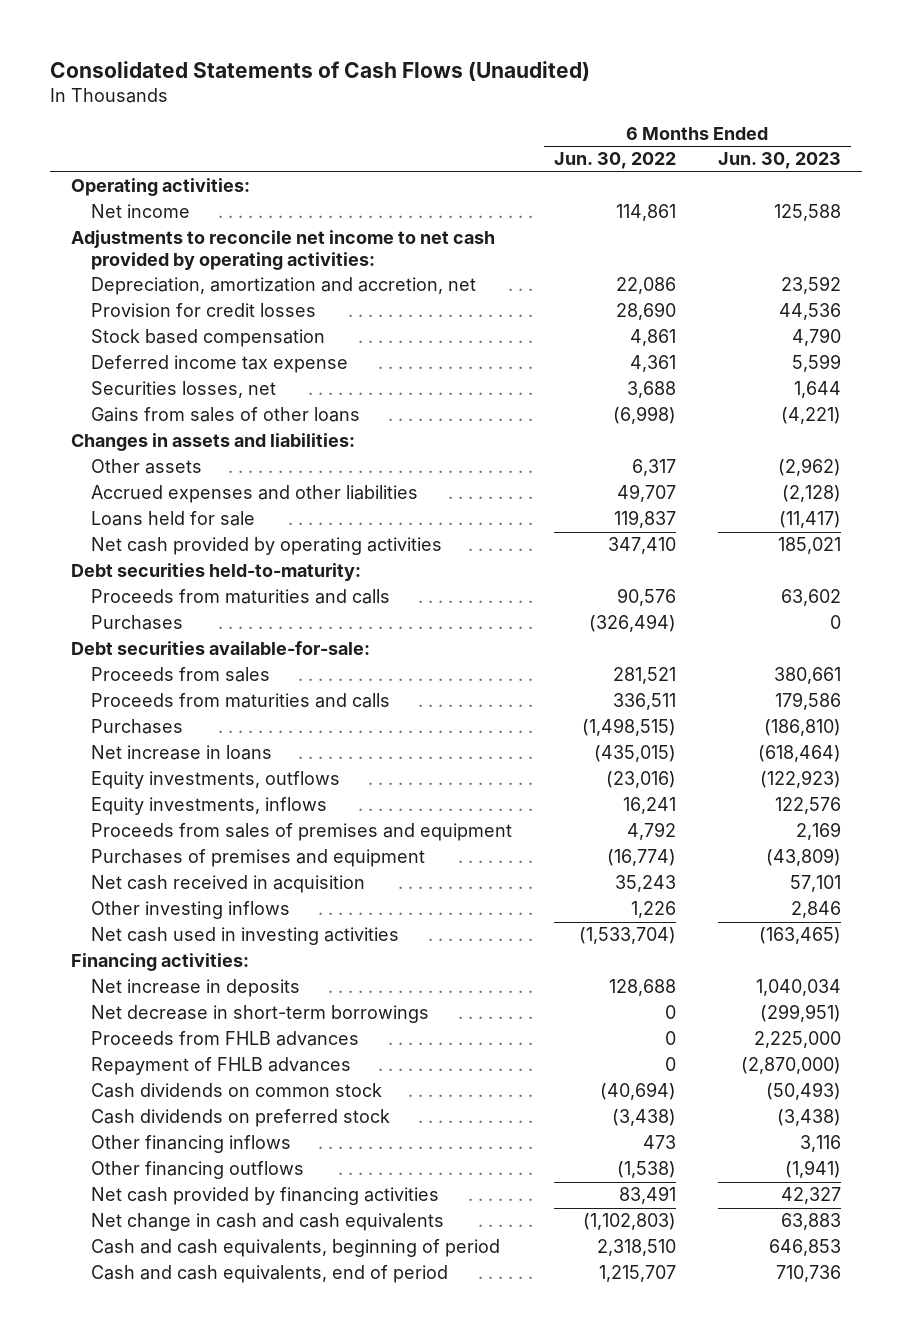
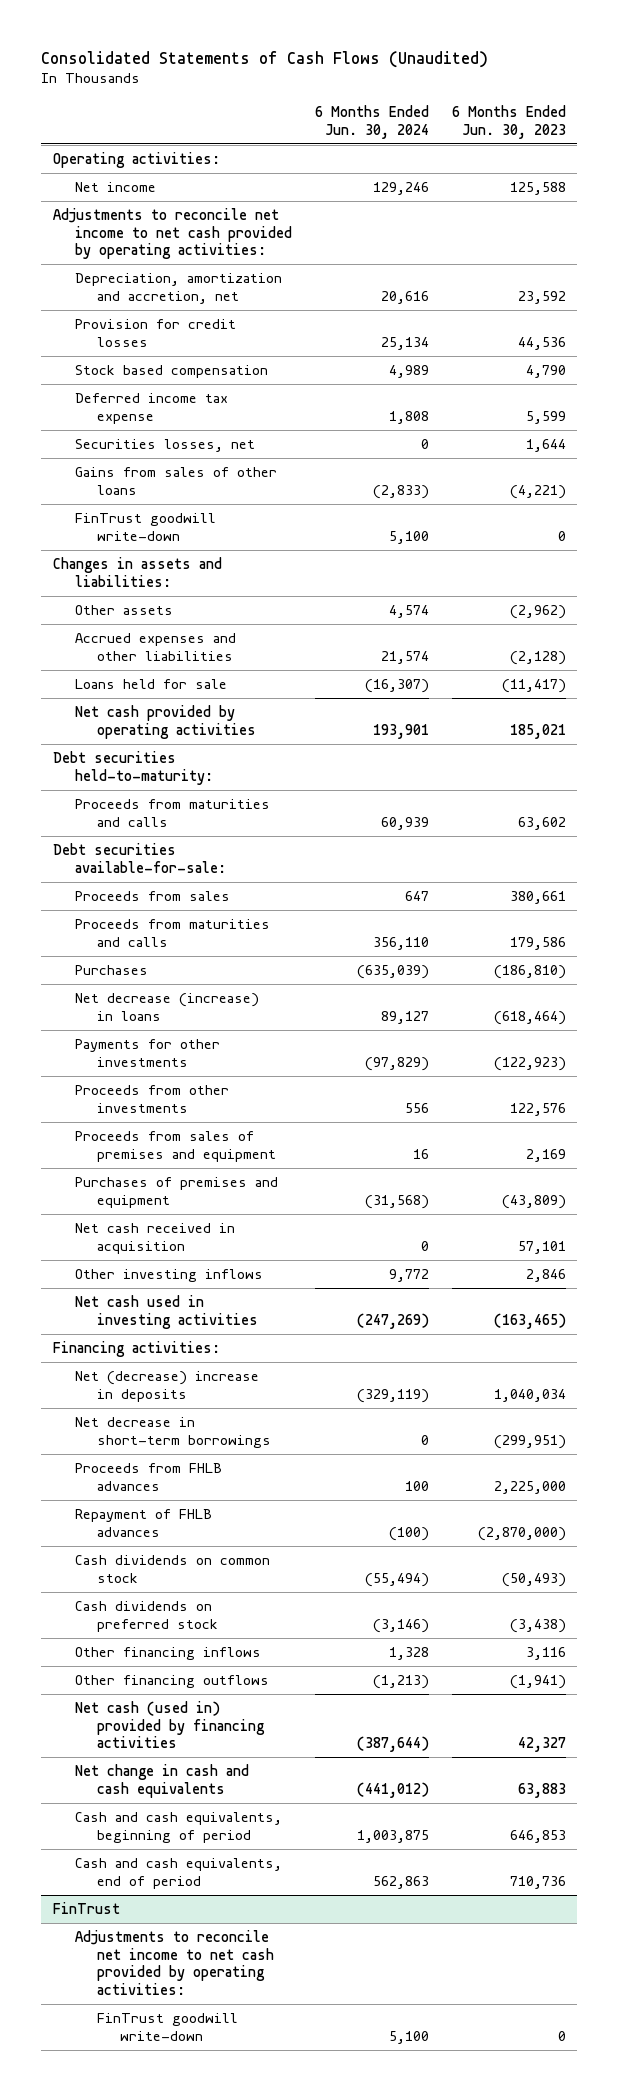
- | 6 Months Ended Jun. 30, 2022 | 6 Months Ended Jun. 30, 2023
+ | 6 Months Ended Jun. 30, 2024 | 6 Months Ended Jun. 30, 2023
+ FinTrust goodwill write-down | 5,100 | 0
- Purchases | (326,494) | 0
- Net increase in loans | (435,015) | (618,464)
- Equity investments, outflows | (23,016) | (122,923)
- Equity investments, inflows | 16,241 | 122,576
+ Net decrease (increase) in loans | 89,127 | (618,464)
+ Payments for other investments | (97,829) | (122,923)
+ Proceeds from other investments | 556 | 122,576
- Net increase in deposits | 128,688 | 1,040,034
+ Net (decrease) increase in deposits | (329,119) | 1,040,034
- Net cash provided by financing activities | 83,491 | 42,327
+ Net cash (used in) provided by financing activities | (387,644) | 42,327
+ FinTrust
+ Adjustments to reconcile net income to net cash provided by operating activities:
+ FinTrust goodwill write-down | 5,100 | 0

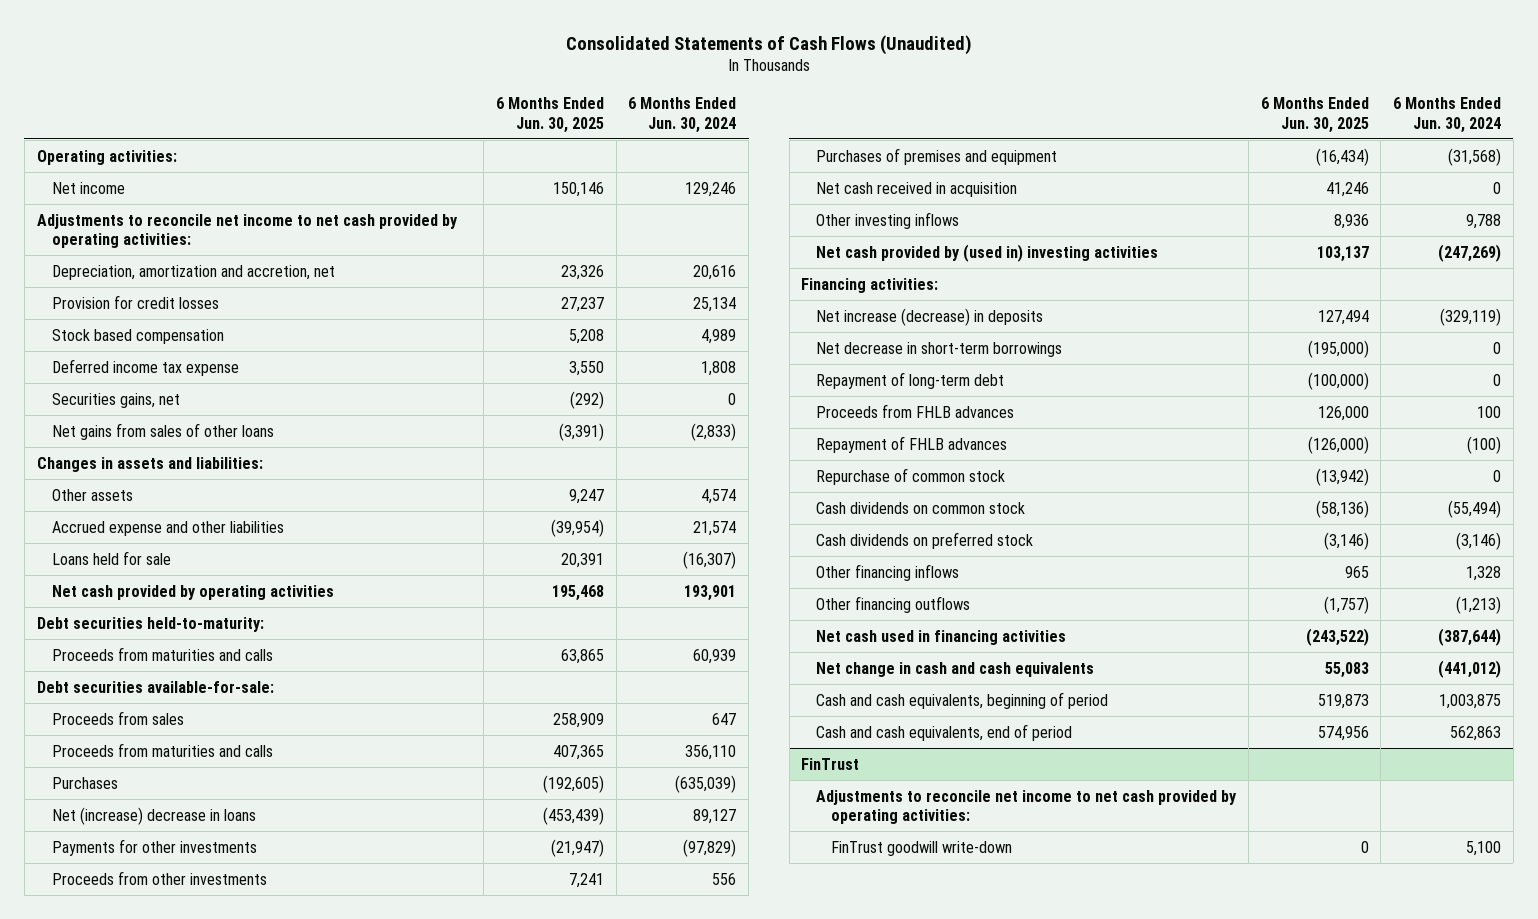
- | 6 Months Ended Jun. 30, 2024 | 6 Months Ended Jun. 30, 2023
+ | 6 Months Ended Jun. 30, 2025 | 6 Months Ended Jun. 30, 2024
- Securities losses, net | 0 | 1,644
- Gains from sales of other loans | (2,833) | (4,221)
- FinTrust goodwill write-down | 5,100 | 0
+ Securities gains, net | (292) | 0
+ Net gains from sales of other loans | (3,391) | (2,833)
- Accrued expenses and other liabilities | 21,574 | (2,128)
+ Accrued expense and other liabilities | (39,954) | 21,574
- Net decrease (increase) in loans | 89,127 | (618,464)
+ Net (increase) decrease in loans | (453,439) | 89,127
- Proceeds from sales of premises and equipment | 16 | 2,169
- Other investing inflows | 9,772 | 2,846
- Net cash used in investing activities | (247,269) | (163,465)
+ Other investing inflows | 8,936 | 9,788
+ Net cash provided by (used in) investing activities | 103,137 | (247,269)
- Net (decrease) increase in deposits | (329,119) | 1,040,034
+ Net increase (decrease) in deposits | 127,494 | (329,119)
+ Repayment of long-term debt | (100,000) | 0
+ Repurchase of common stock | (13,942) | 0
- Net cash (used in) provided by financing activities | (387,644) | 42,327
+ Net cash used in financing activities | (243,522) | (387,644)

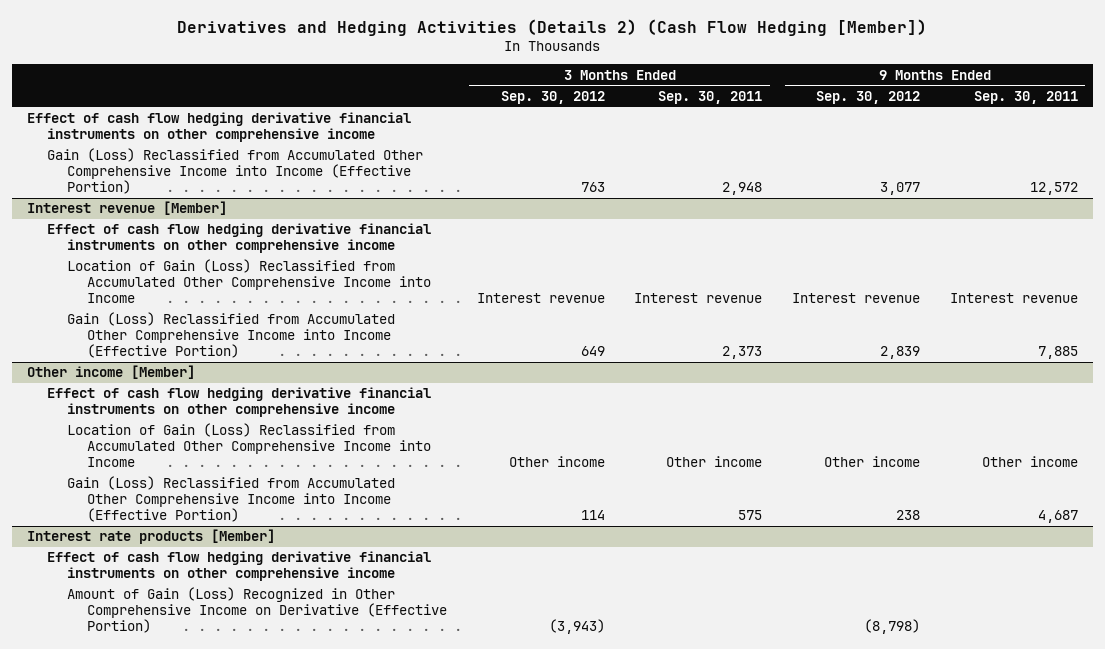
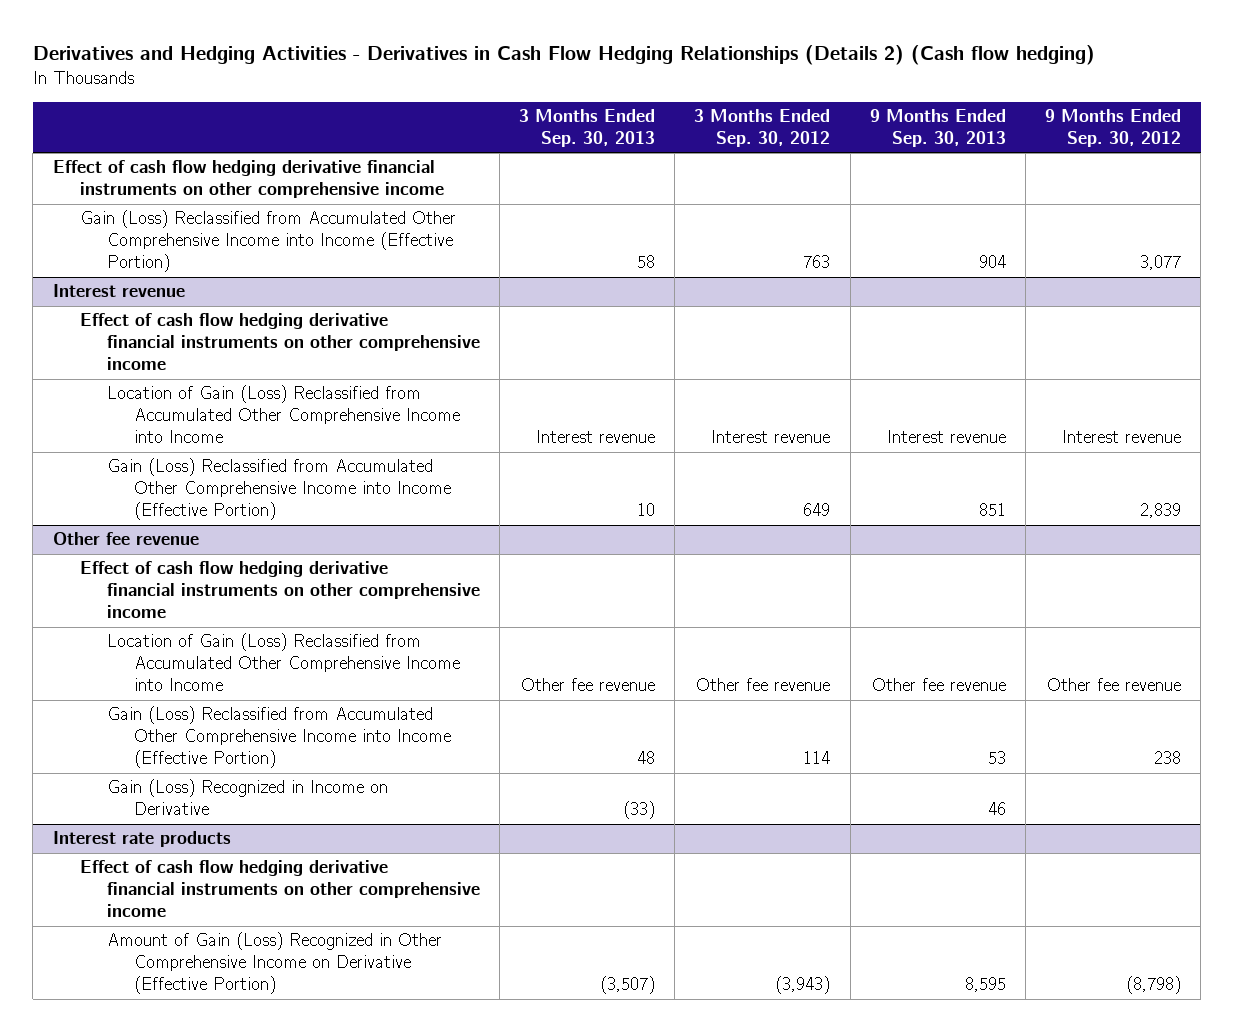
- Derivatives and Hedging Activities (Details 2) (Cash Flow Hedging [Member])
+ Derivatives and Hedging Activities - Derivatives in Cash Flow Hedging Relationships (Details 2) (Cash flow hedging)
- | 3 Months Ended Sep. 30, 2012 | 3 Months Ended Sep. 30, 2011 | 9 Months Ended Sep. 30, 2012 | 9 Months Ended Sep. 30, 2011
+ | 3 Months Ended Sep. 30, 2013 | 3 Months Ended Sep. 30, 2012 | 9 Months Ended Sep. 30, 2013 | 9 Months Ended Sep. 30, 2012
- Interest revenue [Member]
+ Interest revenue
- Other income [Member]
+ Other fee revenue
- Location of Gain (Loss) Reclassified from Accumulated Other Comprehensive Income into Income | Other income | Other income | Other income | Other income
+ Location of Gain (Loss) Reclassified from Accumulated Other Comprehensive Income into Income | Other fee revenue | Other fee revenue | Other fee revenue | Other fee revenue
- Interest rate products [Member]
+ Gain (Loss) Recognized in Income on Derivative | (33) | | 46 |
+ Interest rate products

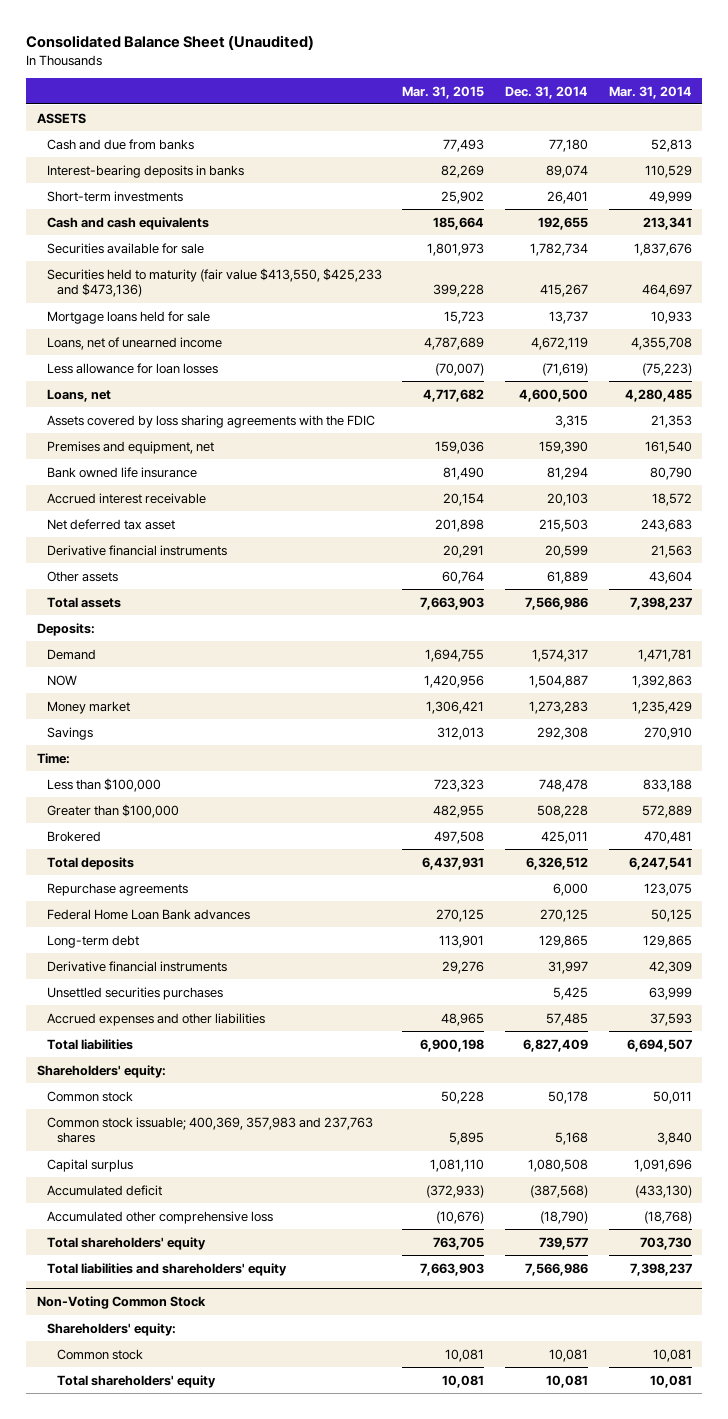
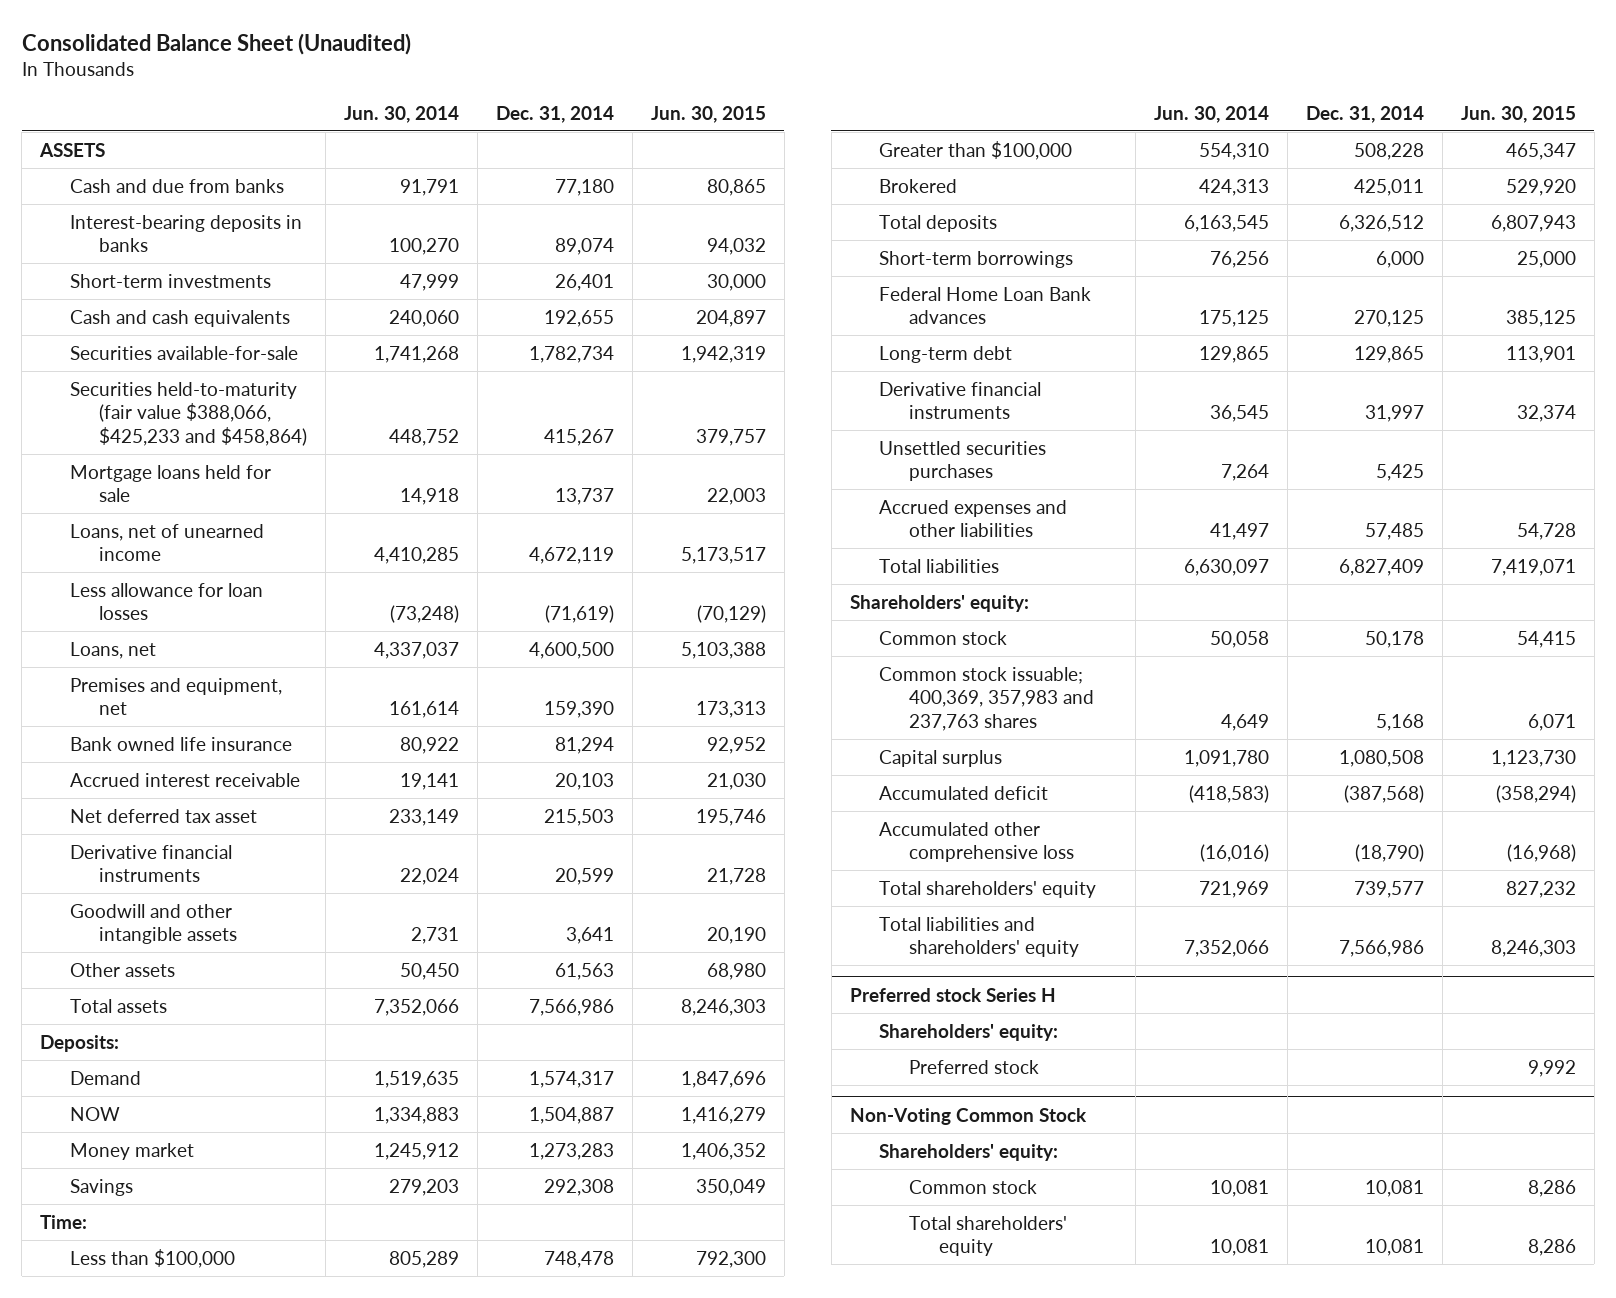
- | Mar. 31, 2015 | Dec. 31, 2014 | Mar. 31, 2014
+ | Jun. 30, 2014 | Dec. 31, 2014 | Jun. 30, 2015
- Securities available for sale | 1,801,973 | 1,782,734 | 1,837,676
- Securities held to maturity (fair value $413,550, $425,233 and $473,136) | 399,228 | 415,267 | 464,697
+ Securities available-for-sale | 1,741,268 | 1,782,734 | 1,942,319
+ Securities held-to-maturity (fair value $388,066, $425,233 and $458,864) | 448,752 | 415,267 | 379,757
- Assets covered by loss sharing agreements with the FDIC | | 3,315 | 21,353
- Other assets | 60,764 | 61,889 | 43,604
+ Goodwill and other intangible assets | 2,731 | 3,641 | 20,190
+ Other assets | 50,450 | 61,563 | 68,980
- Repurchase agreements | | 6,000 | 123,075
+ Short-term borrowings | 76,256 | 6,000 | 25,000
+ Preferred stock Series H
+ Shareholders' equity:
+ Preferred stock | | | 9,992

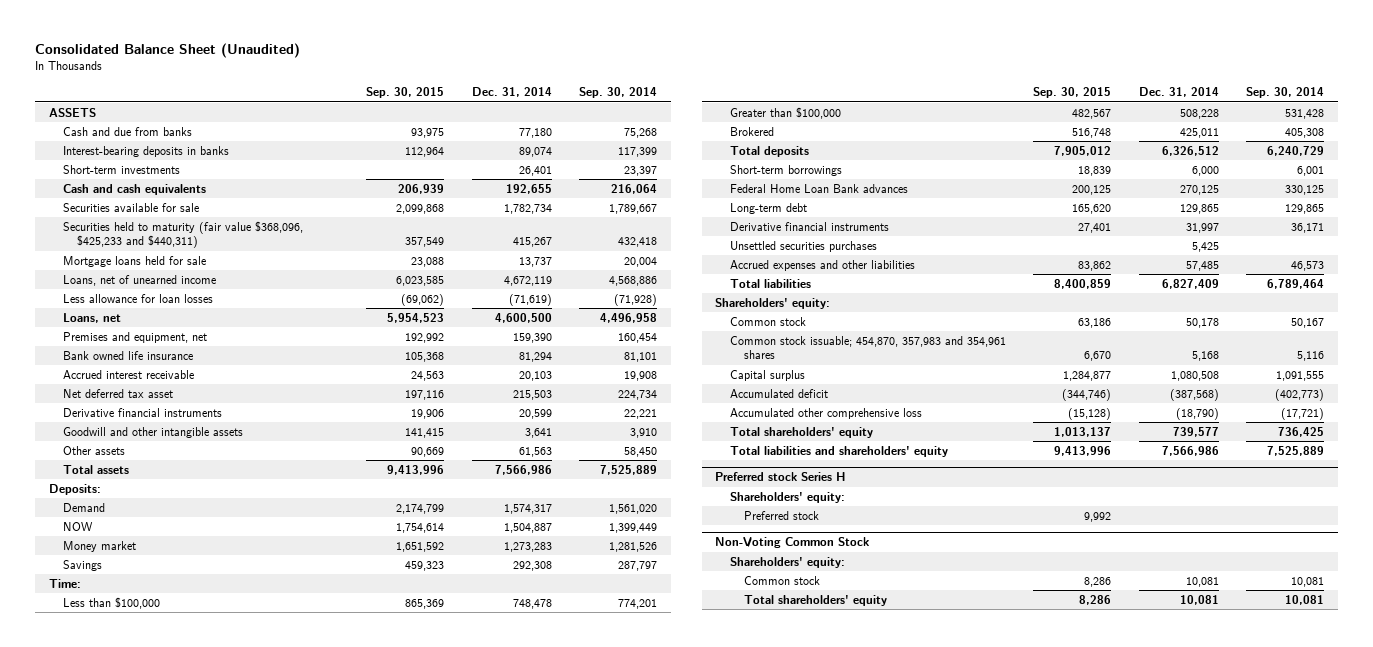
- | Jun. 30, 2014 | Dec. 31, 2014 | Jun. 30, 2015
+ | Sep. 30, 2015 | Dec. 31, 2014 | Sep. 30, 2014
- Securities available-for-sale | 1,741,268 | 1,782,734 | 1,942,319
- Securities held-to-maturity (fair value $388,066, $425,233 and $458,864) | 448,752 | 415,267 | 379,757
+ Securities available for sale | 2,099,868 | 1,782,734 | 1,789,667
+ Securities held to maturity (fair value $368,096, $425,233 and $440,311) | 357,549 | 415,267 | 432,418
- Common stock issuable; 400,369, 357,983 and 237,763 shares | 4,649 | 5,168 | 6,071
+ Common stock issuable; 454,870, 357,983 and 354,961 shares | 6,670 | 5,168 | 5,116

